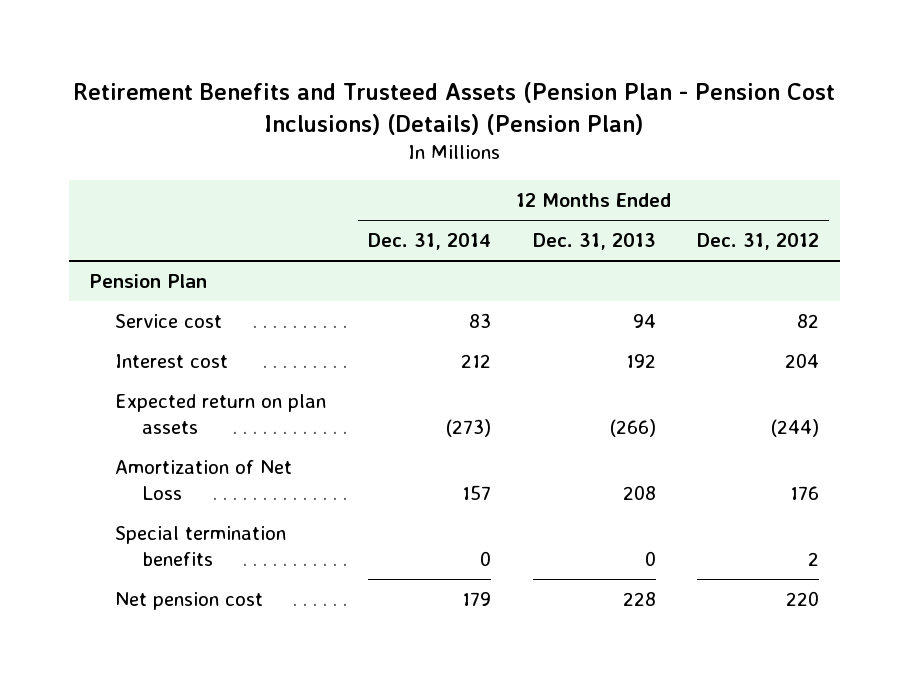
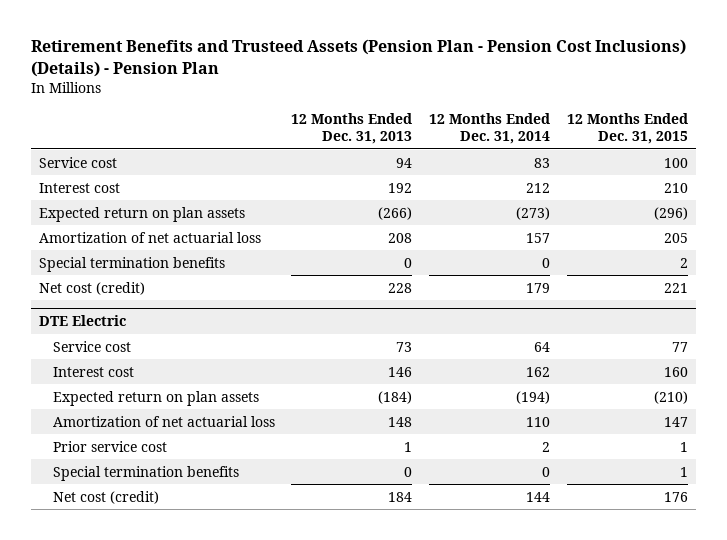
- Retirement Benefits and Trusteed Assets (Pension Plan - Pension Cost Inclusions) (Details) (Pension Plan)
+ Retirement Benefits and Trusteed Assets (Pension Plan - Pension Cost Inclusions) (Details) - Pension Plan
- | 12 Months Ended Dec. 31, 2014 | 12 Months Ended Dec. 31, 2013 | 12 Months Ended Dec. 31, 2012
+ | 12 Months Ended Dec. 31, 2013 | 12 Months Ended Dec. 31, 2014 | 12 Months Ended Dec. 31, 2015
- Pension Plan
- Amortization of Net Loss | 157 | 208 | 176
+ Amortization of net actuarial loss | 208 | 157 | 205
- Net pension cost | 179 | 228 | 220
+ Net cost (credit) | 228 | 179 | 221
+ DTE Electric
+ Service cost | 73 | 64 | 77
+ Interest cost | 146 | 162 | 160
+ Expected return on plan assets | (184) | (194) | (210)
+ Amortization of net actuarial loss | 148 | 110 | 147
+ Prior service cost | 1 | 2 | 1
+ Special termination benefits | 0 | 0 | 1
+ Net cost (credit) | 184 | 144 | 176

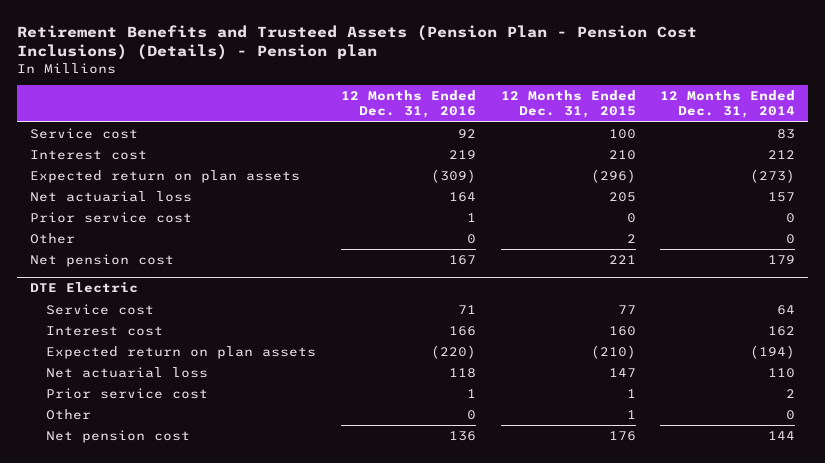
- Retirement Benefits and Trusteed Assets (Pension Plan - Pension Cost Inclusions) (Details) - Pension Plan
+ Retirement Benefits and Trusteed Assets (Pension Plan - Pension Cost Inclusions) (Details) - Pension plan
- | 12 Months Ended Dec. 31, 2013 | 12 Months Ended Dec. 31, 2014 | 12 Months Ended Dec. 31, 2015
+ | 12 Months Ended Dec. 31, 2016 | 12 Months Ended Dec. 31, 2015 | 12 Months Ended Dec. 31, 2014
- Amortization of net actuarial loss | 208 | 157 | 205
- Special termination benefits | 0 | 0 | 2
- Net cost (credit) | 228 | 179 | 221
+ Net actuarial loss | 164 | 205 | 157
+ Prior service cost | 1 | 0 | 0
+ Other | 0 | 2 | 0
+ Net pension cost | 167 | 221 | 179
@ DTE Electric
- Amortization of net actuarial loss | 148 | 110 | 147
+ Net actuarial loss | 118 | 147 | 110
- Special termination benefits | 0 | 0 | 1
- Net cost (credit) | 184 | 144 | 176
+ Other | 0 | 1 | 0
+ Net pension cost | 136 | 176 | 144

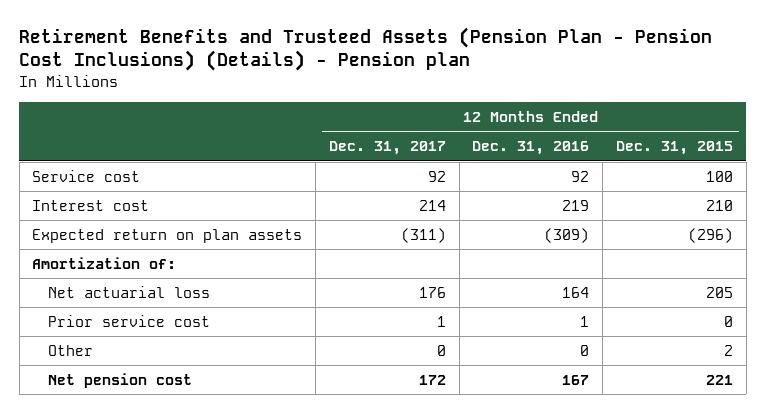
- | 12 Months Ended Dec. 31, 2016 | 12 Months Ended Dec. 31, 2015 | 12 Months Ended Dec. 31, 2014
+ | 12 Months Ended Dec. 31, 2017 | 12 Months Ended Dec. 31, 2016 | 12 Months Ended Dec. 31, 2015
+ Amortization of:
- DTE Electric
- Service cost | 71 | 77 | 64
- Interest cost | 166 | 160 | 162
- Expected return on plan assets | (220) | (210) | (194)
- Net actuarial loss | 118 | 147 | 110
- Prior service cost | 1 | 1 | 2
- Other | 0 | 1 | 0
- Net pension cost | 136 | 176 | 144

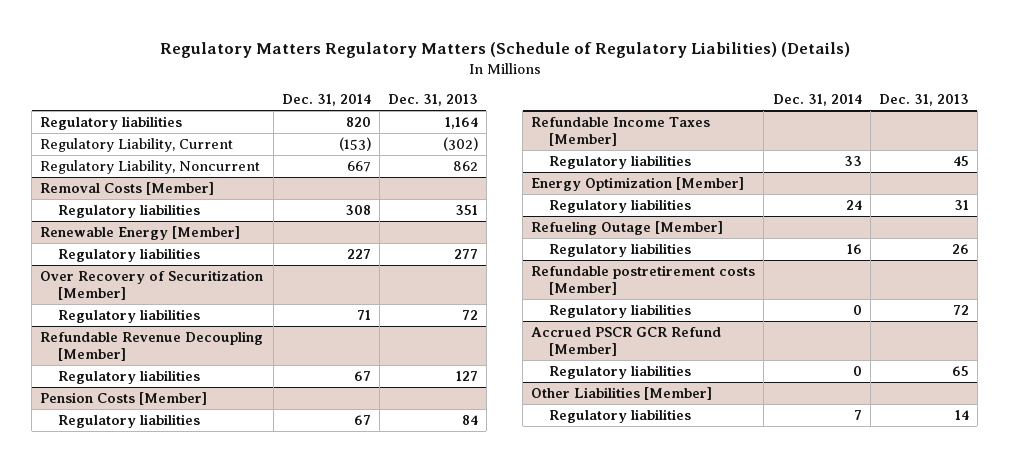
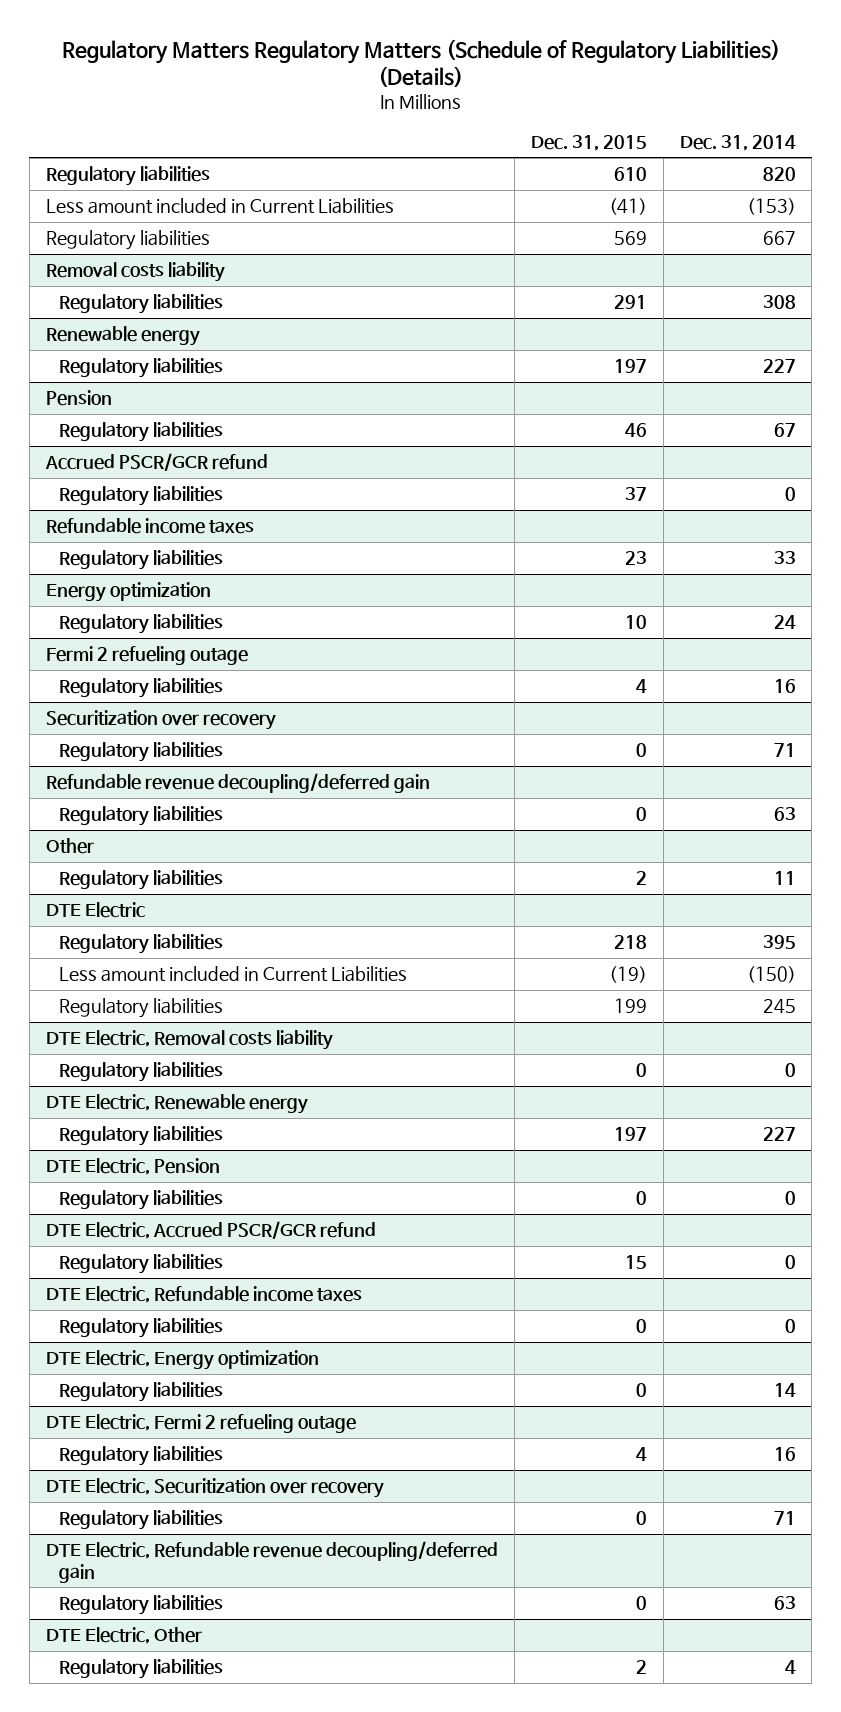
- | Dec. 31, 2014 | Dec. 31, 2013
+ | Dec. 31, 2015 | Dec. 31, 2014
- Regulatory Liability, Current | (153) | (302)
- Regulatory Liability, Noncurrent | 667 | 862
- Removal Costs [Member]
+ Less amount included in Current Liabilities | (41) | (153)
+ Regulatory liabilities | 569 | 667
+ Removal costs liability
- Renewable Energy [Member]
+ Renewable energy
- Over Recovery of Securitization [Member]
- Regulatory liabilities | 71 | 72
- Refundable Revenue Decoupling [Member]
- Regulatory liabilities | 67 | 127
- Pension Costs [Member]
+ Pension
- Refundable Income Taxes [Member]
+ Accrued PSCR/GCR refund
+ Regulatory liabilities | 37 | 0
+ Refundable income taxes
- Energy Optimization [Member]
+ Energy optimization
- Refueling Outage [Member]
+ Fermi 2 refueling outage
- Refundable postretirement costs [Member]
+ Securitization over recovery
+ Regulatory liabilities | 0 | 71
+ Refundable revenue decoupling/deferred gain
+ Regulatory liabilities | 0 | 63
+ Other
+ Regulatory liabilities | 2 | 11
+ DTE Electric
+ Regulatory liabilities | 218 | 395
+ Less amount included in Current Liabilities | (19) | (150)
+ Regulatory liabilities | 199 | 245
+ DTE Electric, Removal costs liability
- Accrued PSCR GCR Refund [Member]
+ DTE Electric, Renewable energy
+ Regulatory liabilities | 197 | 227
+ DTE Electric, Pension
- Other Liabilities [Member]
- Regulatory liabilities | 7 | 14
+ DTE Electric, Accrued PSCR/GCR refund
+ Regulatory liabilities | 15 | 0
+ DTE Electric, Refundable income taxes
+ Regulatory liabilities | 0 | 0
+ DTE Electric, Energy optimization
+ Regulatory liabilities | 0 | 14
+ DTE Electric, Fermi 2 refueling outage
+ Regulatory liabilities | 4 | 16
+ DTE Electric, Securitization over recovery
+ Regulatory liabilities | 0 | 71
+ DTE Electric, Refundable revenue decoupling/deferred gain
+ Regulatory liabilities | 0 | 63
+ DTE Electric, Other
+ Regulatory liabilities | 2 | 4

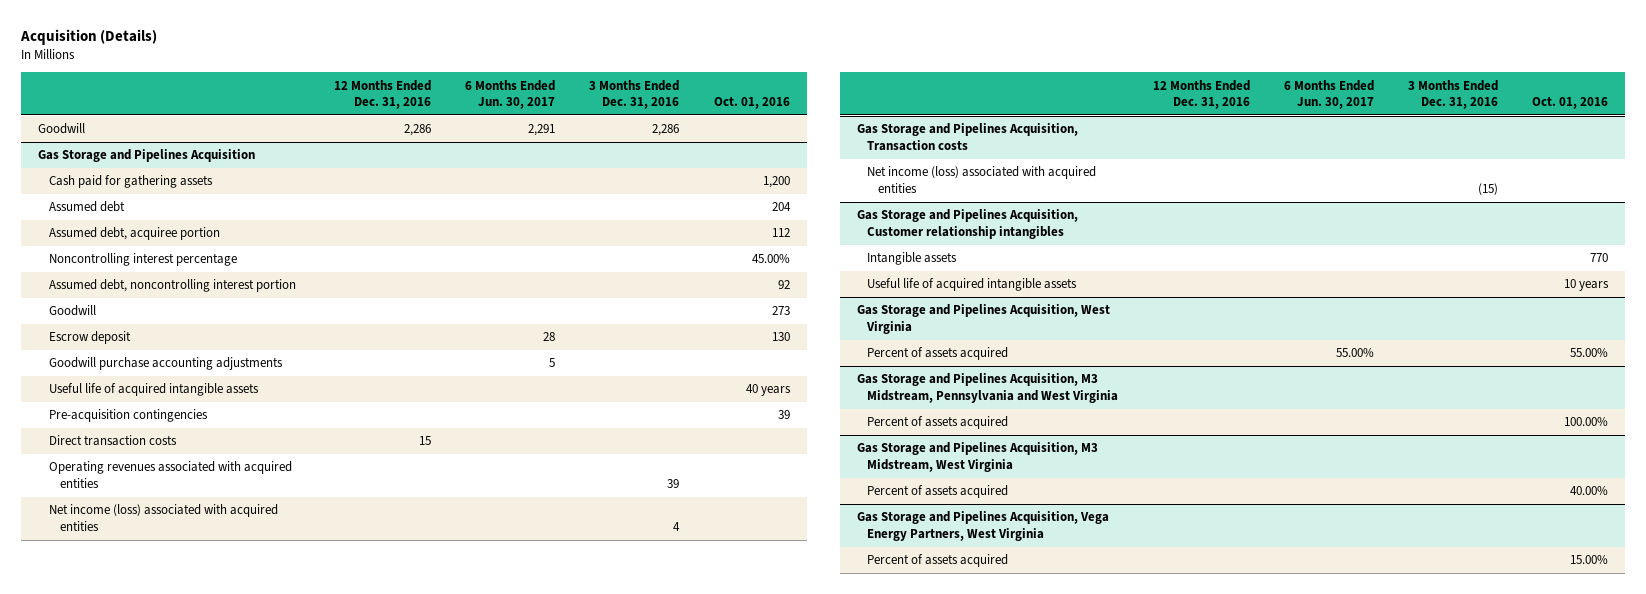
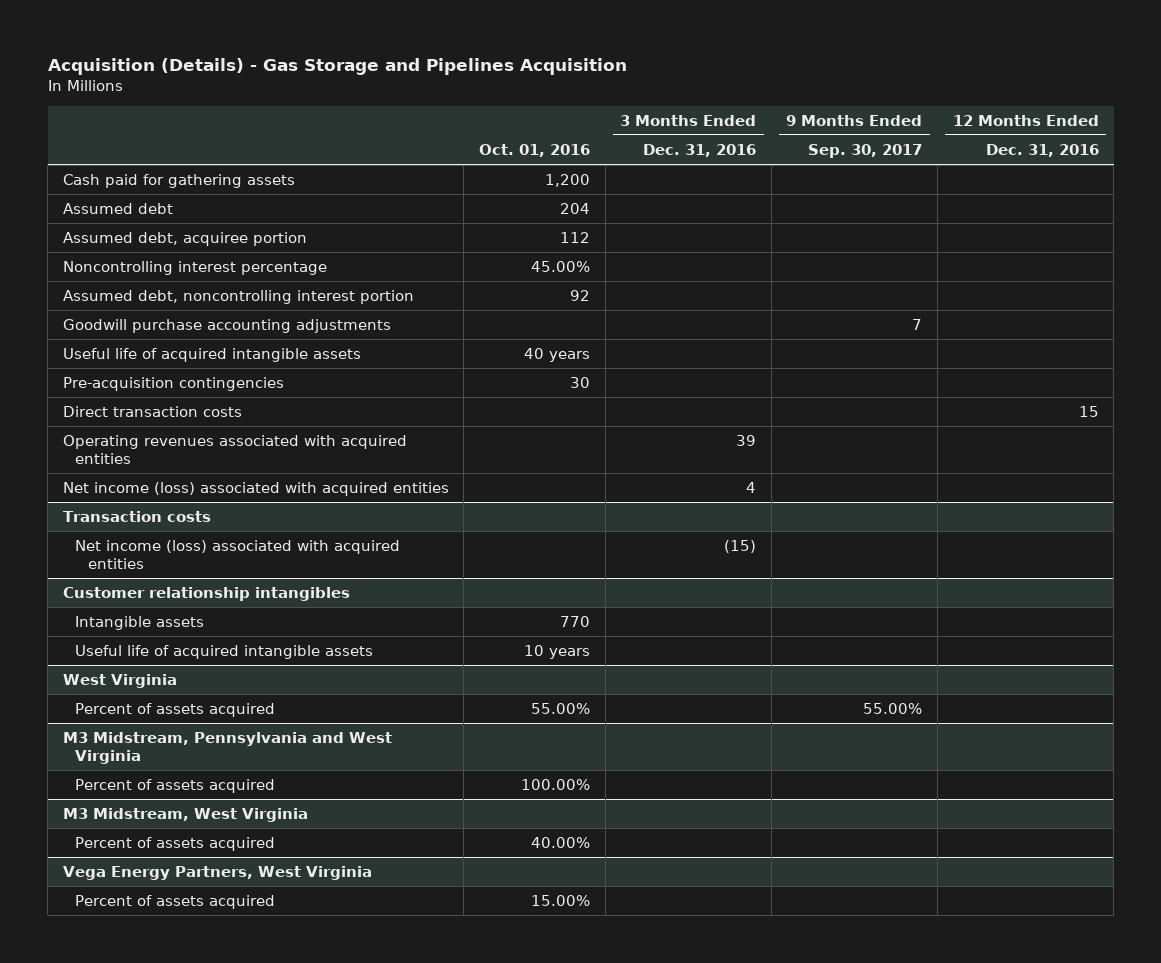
- Acquisition (Details)
+ Acquisition (Details) - Gas Storage and Pipelines Acquisition
- | 12 Months Ended Dec. 31, 2016 | 6 Months Ended Jun. 30, 2017 | 3 Months Ended Dec. 31, 2016 | Oct. 01, 2016
+ | Oct. 01, 2016 | 3 Months Ended Dec. 31, 2016 | 9 Months Ended Sep. 30, 2017 | 12 Months Ended Dec. 31, 2016
- Goodwill | 2,286 | 2,291 | 2,286 |
- Gas Storage and Pipelines Acquisition
- Goodwill | | | | 273
- Escrow deposit | | 28 | | 130
- Pre-acquisition contingencies | | | | 39
+ Pre-acquisition contingencies | 30 | | |
- Gas Storage and Pipelines Acquisition, Transaction costs
+ Transaction costs
- Gas Storage and Pipelines Acquisition, Customer relationship intangibles
+ Customer relationship intangibles
- Gas Storage and Pipelines Acquisition, West Virginia
+ West Virginia
- Gas Storage and Pipelines Acquisition, M3 Midstream, Pennsylvania and West Virginia
+ M3 Midstream, Pennsylvania and West Virginia
- Gas Storage and Pipelines Acquisition, M3 Midstream, West Virginia
+ M3 Midstream, West Virginia
- Gas Storage and Pipelines Acquisition, Vega Energy Partners, West Virginia
+ Vega Energy Partners, West Virginia

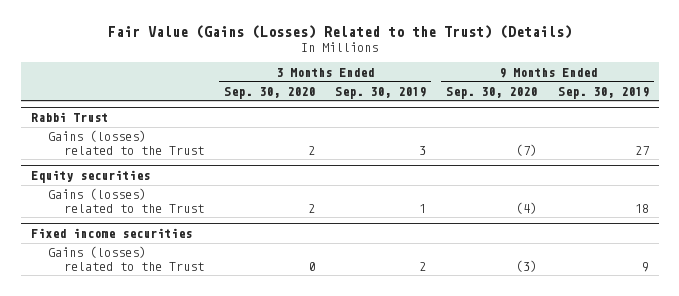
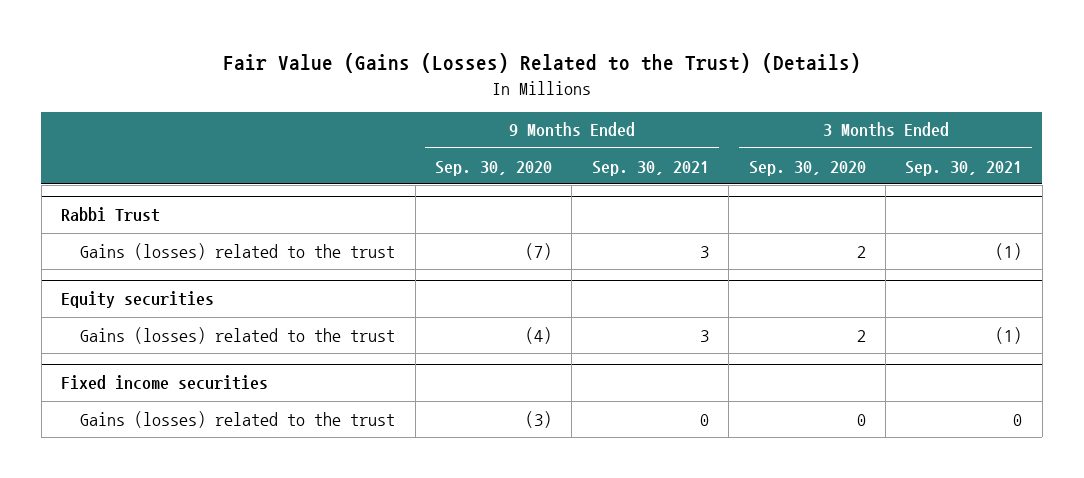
- | 3 Months Ended Sep. 30, 2020 | 3 Months Ended Sep. 30, 2019 | 9 Months Ended Sep. 30, 2020 | 9 Months Ended Sep. 30, 2019
+ | 9 Months Ended Sep. 30, 2020 | 9 Months Ended Sep. 30, 2021 | 3 Months Ended Sep. 30, 2020 | 3 Months Ended Sep. 30, 2021
@ Rabbi Trust
- Gains (losses) related to the Trust | 2 | 3 | (7) | 27
+ Gains (losses) related to the trust | (7) | 3 | 2 | (1)
@ Equity securities
- Gains (losses) related to the Trust | 2 | 1 | (4) | 18
+ Gains (losses) related to the trust | (4) | 3 | 2 | (1)
@ Fixed income securities
- Gains (losses) related to the Trust | 0 | 2 | (3) | 9
+ Gains (losses) related to the trust | (3) | 0 | 0 | 0

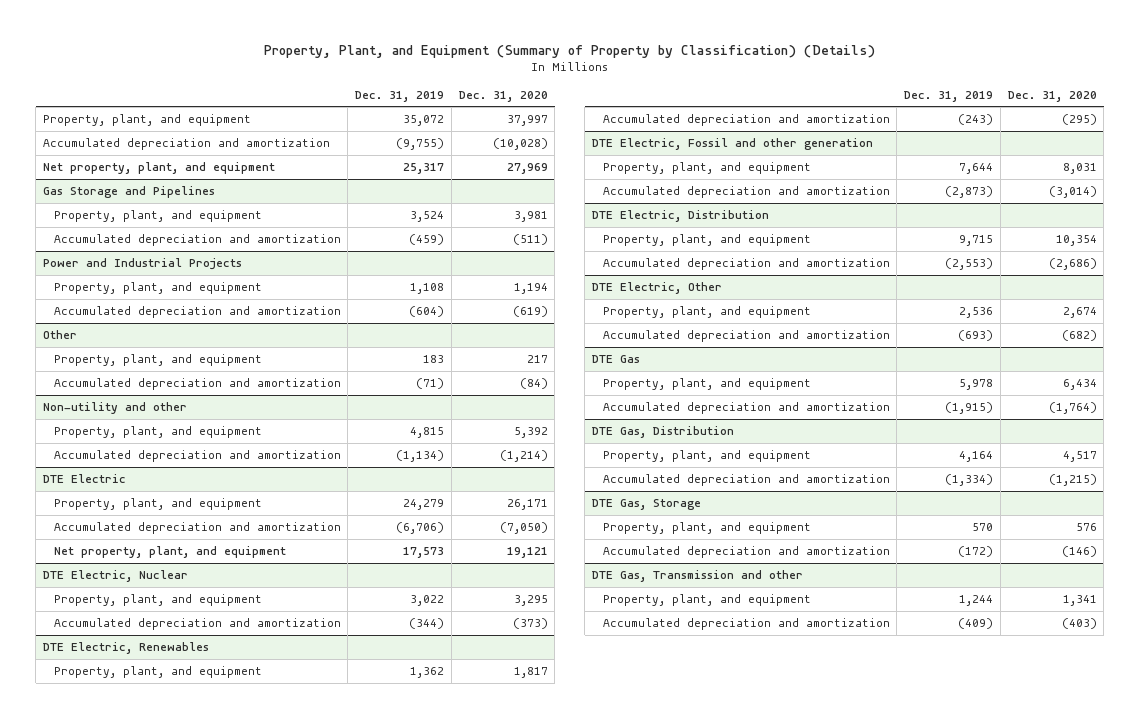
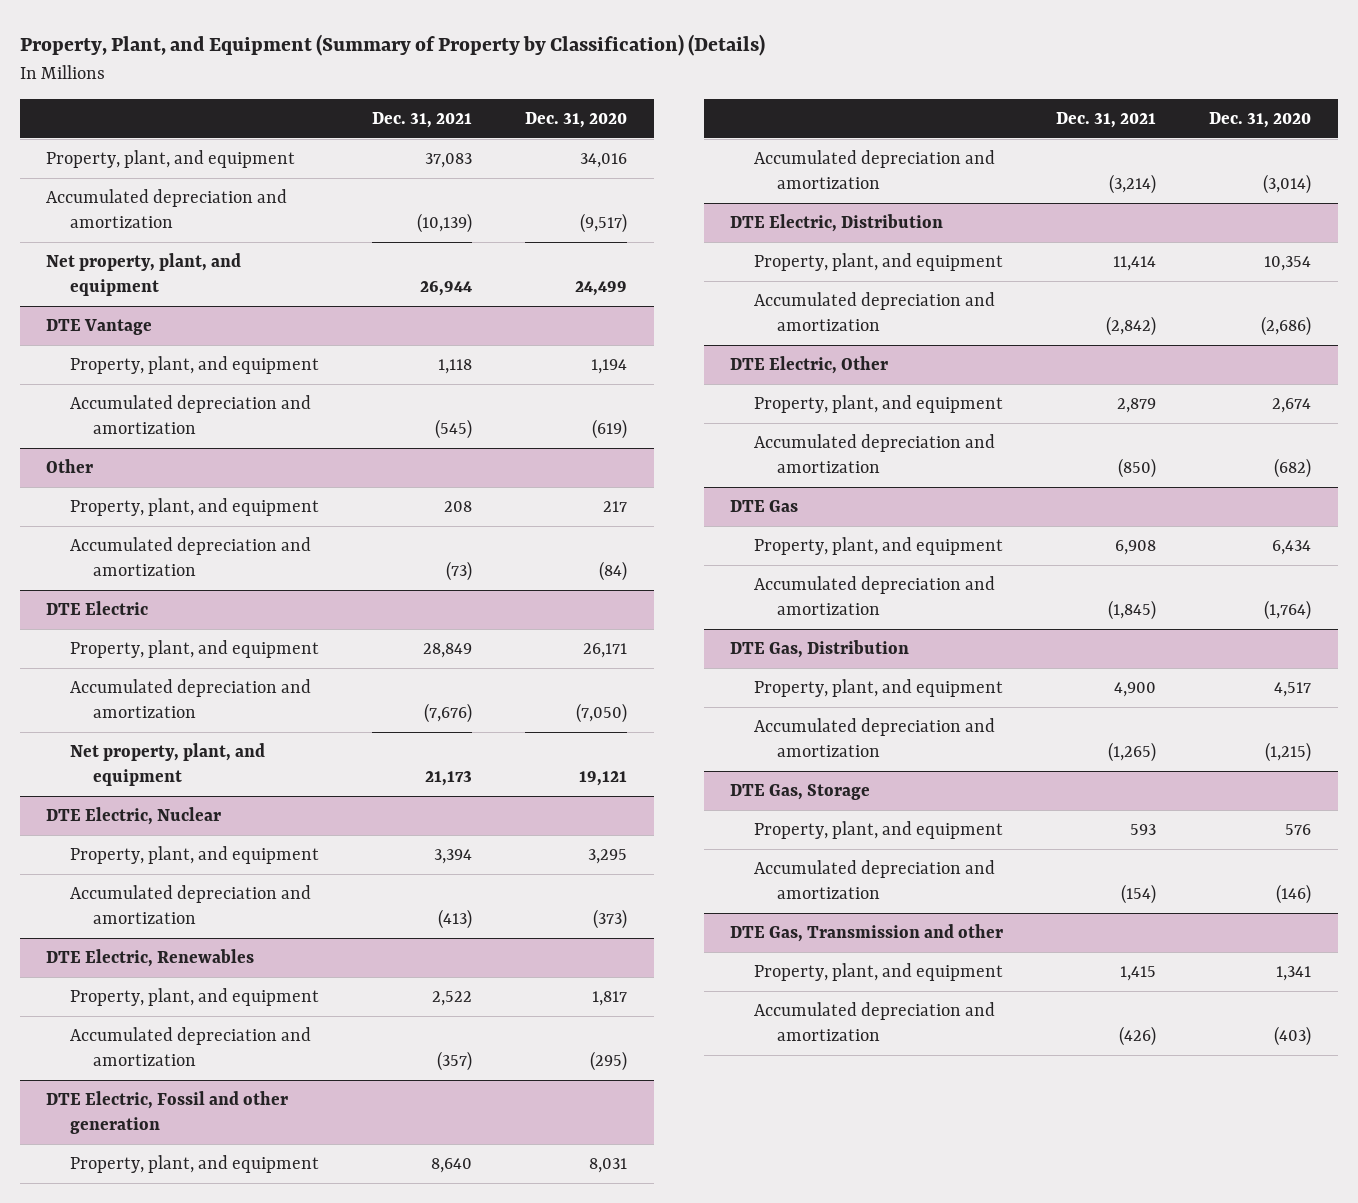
- | Dec. 31, 2019 | Dec. 31, 2020
+ | Dec. 31, 2021 | Dec. 31, 2020
- Property, plant, and equipment | 35,072 | 37,997
- Accumulated depreciation and amortization | (9,755) | (10,028)
- Net property, plant, and equipment | 25,317 | 27,969
- Gas Storage and Pipelines
- Property, plant, and equipment | 3,524 | 3,981
- Accumulated depreciation and amortization | (459) | (511)
- Power and Industrial Projects
+ Property, plant, and equipment | 37,083 | 34,016
+ Accumulated depreciation and amortization | (10,139) | (9,517)
+ Net property, plant, and equipment | 26,944 | 24,499
+ DTE Vantage
- Non-utility and other
- Property, plant, and equipment | 4,815 | 5,392
- Accumulated depreciation and amortization | (1,134) | (1,214)

